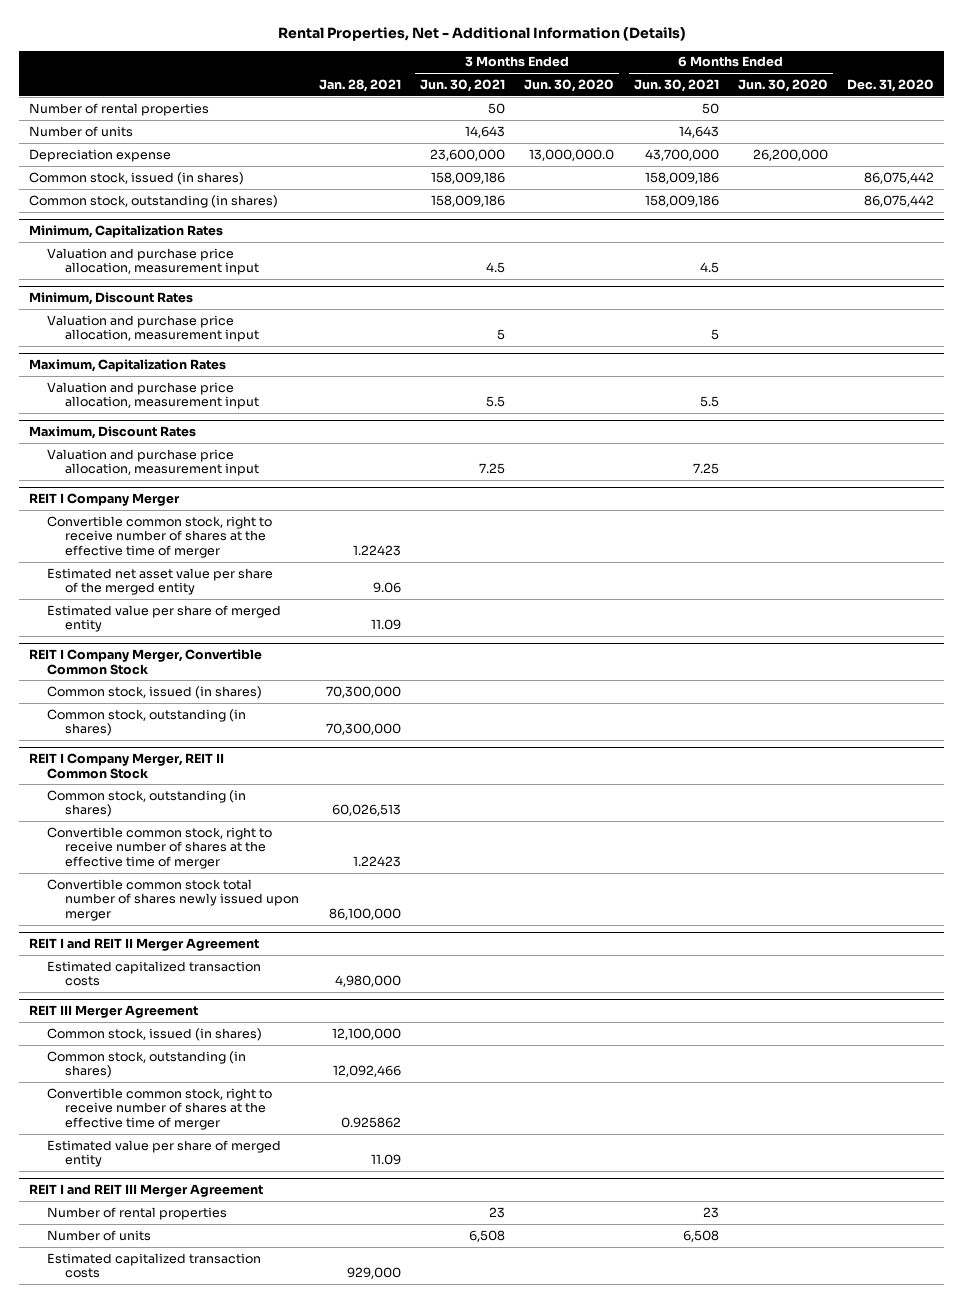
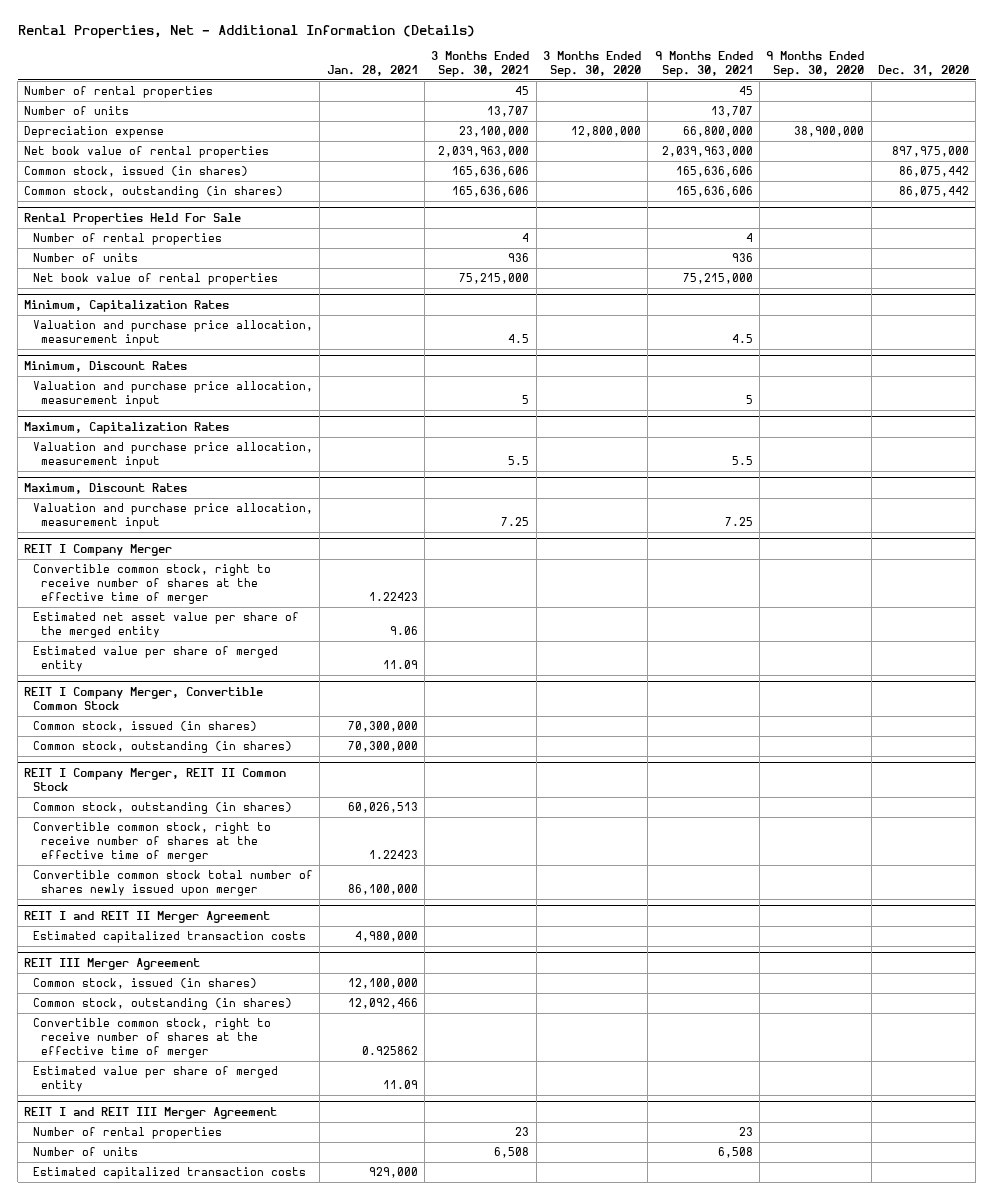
- | Jan. 28, 2021 | 3 Months Ended Jun. 30, 2021 | 3 Months Ended Jun. 30, 2020 | 6 Months Ended Jun. 30, 2021 | 6 Months Ended Jun. 30, 2020 | Dec. 31, 2020
+ | Jan. 28, 2021 | 3 Months Ended Sep. 30, 2021 | 3 Months Ended Sep. 30, 2020 | 9 Months Ended Sep. 30, 2021 | 9 Months Ended Sep. 30, 2020 | Dec. 31, 2020
+ Net book value of rental properties | | 2,039,963,000 | | 2,039,963,000 | | 897,975,000
+ Rental Properties Held For Sale
+ Number of rental properties | | 4 | | 4 | |
+ Number of units | | 936 | | 936 | |
+ Net book value of rental properties | | 75,215,000 | | 75,215,000 | |

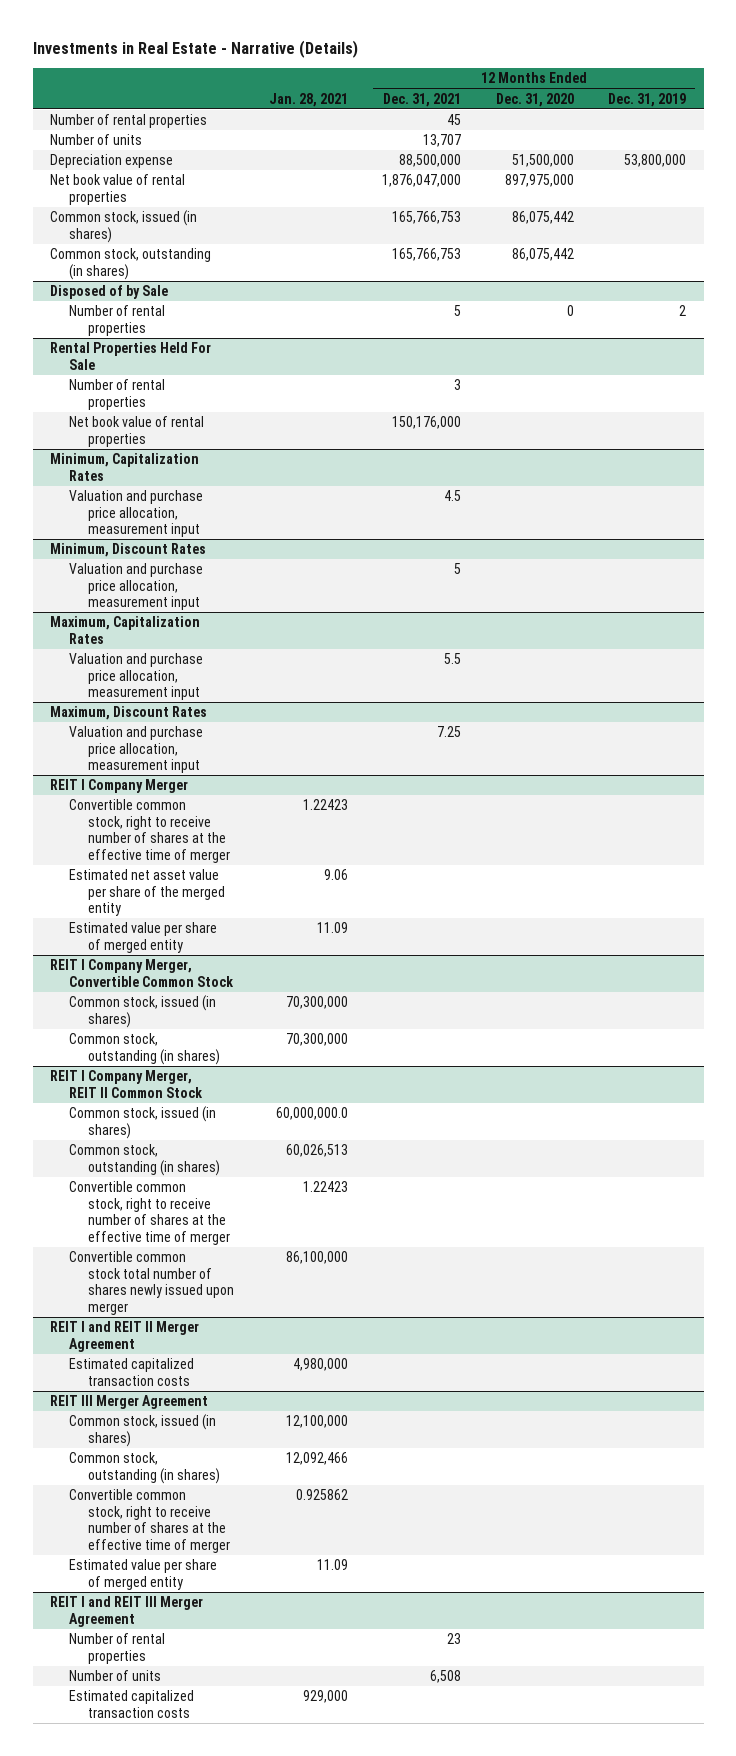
- Rental Properties, Net - Additional Information (Details)
+ Investments in Real Estate - Narrative (Details)
- | Jan. 28, 2021 | 3 Months Ended Sep. 30, 2021 | 3 Months Ended Sep. 30, 2020 | 9 Months Ended Sep. 30, 2021 | 9 Months Ended Sep. 30, 2020 | Dec. 31, 2020
+ | Jan. 28, 2021 | 12 Months Ended Dec. 31, 2021 | 12 Months Ended Dec. 31, 2020 | 12 Months Ended Dec. 31, 2019
+ Disposed of by Sale
+ Number of rental properties | | 5 | 0 | 2
@ Rental Properties Held For Sale
- Number of units | | 936 | | 936 | |
@ REIT I Company Merger, REIT II Common Stock
+ Common stock, issued (in shares) | 60,000,000.0 | | |

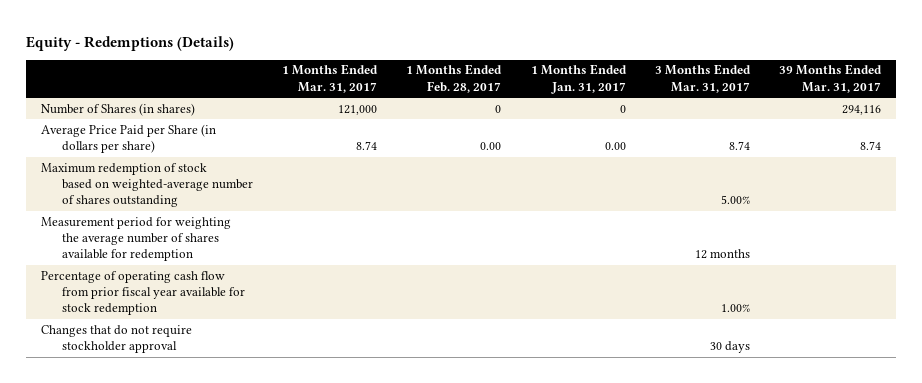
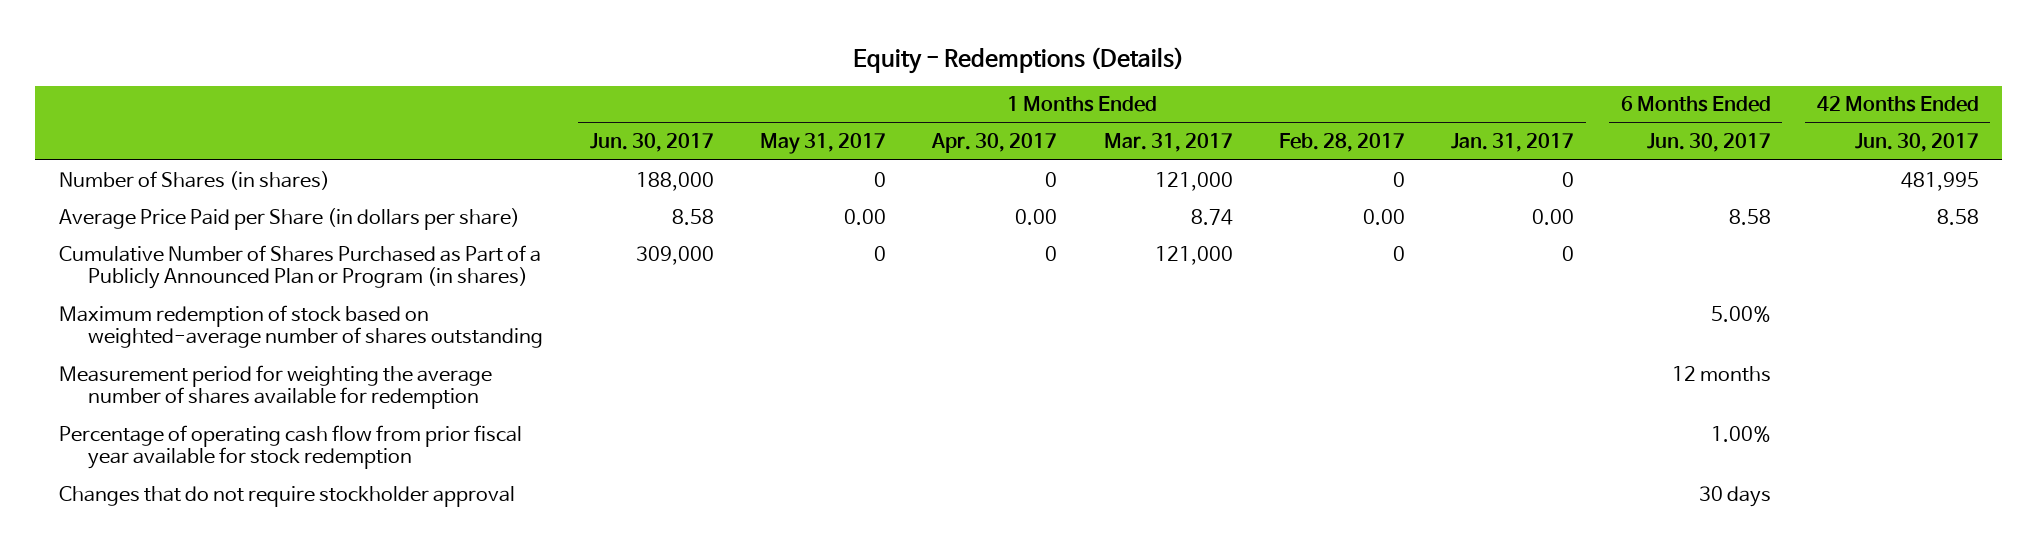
- | 1 Months Ended Mar. 31, 2017 | 1 Months Ended Feb. 28, 2017 | 1 Months Ended Jan. 31, 2017 | 3 Months Ended Mar. 31, 2017 | 39 Months Ended Mar. 31, 2017
+ | 1 Months Ended Jun. 30, 2017 | 1 Months Ended May 31, 2017 | 1 Months Ended Apr. 30, 2017 | 1 Months Ended Mar. 31, 2017 | 1 Months Ended Feb. 28, 2017 | 1 Months Ended Jan. 31, 2017 | 6 Months Ended Jun. 30, 2017 | 42 Months Ended Jun. 30, 2017
+ Cumulative Number of Shares Purchased as Part of a Publicly Announced Plan or Program (in shares) | 309,000 | 0 | 0 | 121,000 | 0 | 0 | |

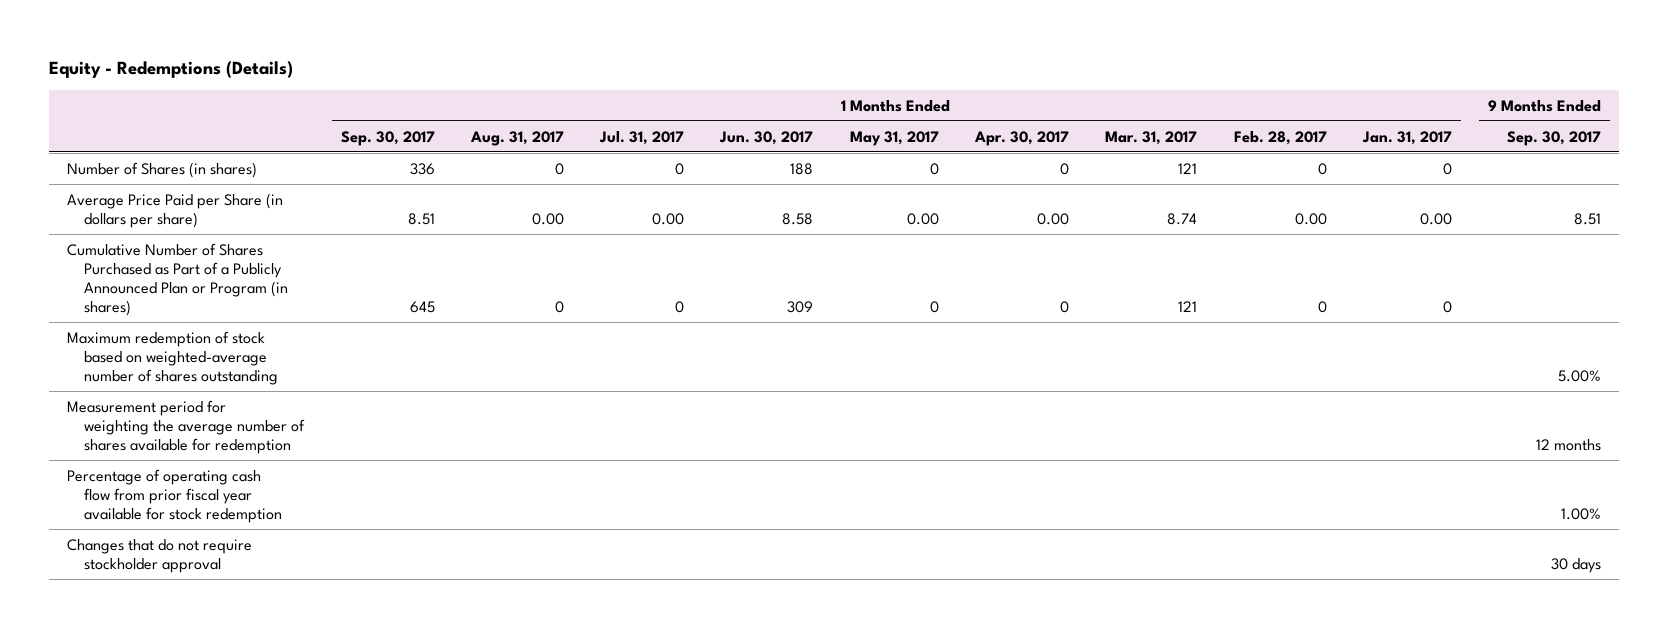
- | 1 Months Ended Jun. 30, 2017 | 1 Months Ended May 31, 2017 | 1 Months Ended Apr. 30, 2017 | 1 Months Ended Mar. 31, 2017 | 1 Months Ended Feb. 28, 2017 | 1 Months Ended Jan. 31, 2017 | 6 Months Ended Jun. 30, 2017 | 42 Months Ended Jun. 30, 2017
+ | 1 Months Ended Sep. 30, 2017 | 1 Months Ended Aug. 31, 2017 | 1 Months Ended Jul. 31, 2017 | 1 Months Ended Jun. 30, 2017 | 1 Months Ended May 31, 2017 | 1 Months Ended Apr. 30, 2017 | 1 Months Ended Mar. 31, 2017 | 1 Months Ended Feb. 28, 2017 | 1 Months Ended Jan. 31, 2017 | 9 Months Ended Sep. 30, 2017
- Number of Shares (in shares) | 188,000 | 0 | 0 | 121,000 | 0 | 0 | | 481,995
+ Number of Shares (in shares) | 336 | 0 | 0 | 188 | 0 | 0 | 121 | 0 | 0 |
- Cumulative Number of Shares Purchased as Part of a Publicly Announced Plan or Program (in shares) | 309,000 | 0 | 0 | 121,000 | 0 | 0 | |
+ Cumulative Number of Shares Purchased as Part of a Publicly Announced Plan or Program (in shares) | 645 | 0 | 0 | 309 | 0 | 0 | 121 | 0 | 0 |

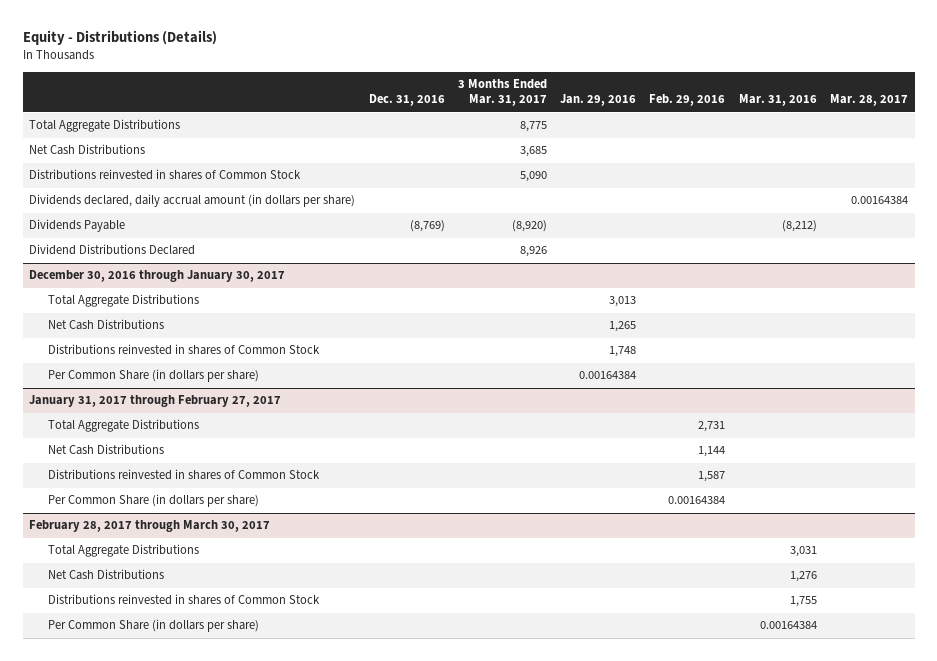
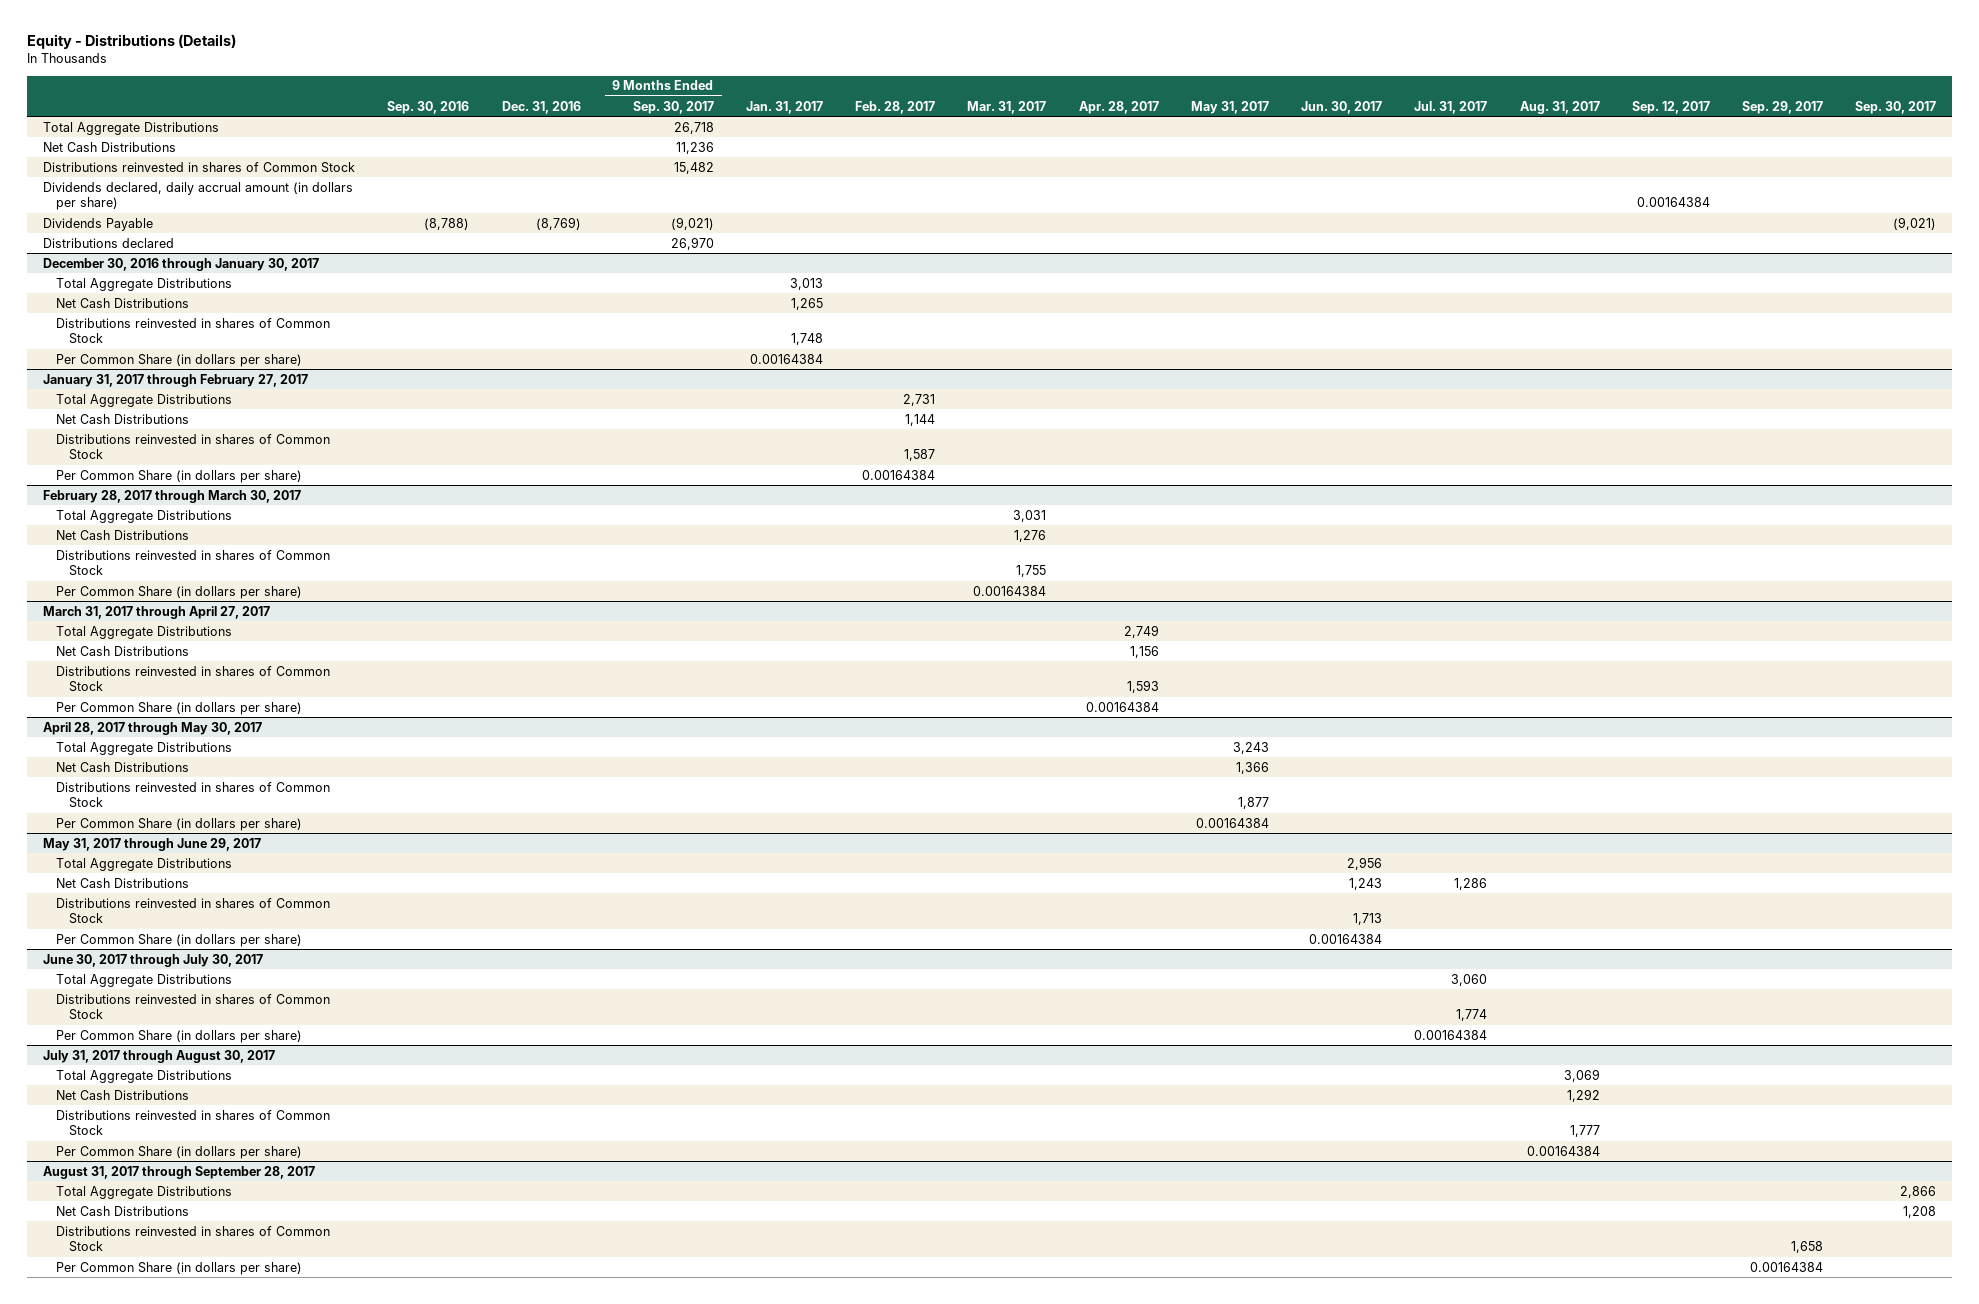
- | Dec. 31, 2016 | 3 Months Ended Mar. 31, 2017 | Jan. 29, 2016 | Feb. 29, 2016 | Mar. 31, 2016 | Mar. 28, 2017
+ | Sep. 30, 2016 | Dec. 31, 2016 | 9 Months Ended Sep. 30, 2017 | Jan. 31, 2017 | Feb. 28, 2017 | Mar. 31, 2017 | Apr. 28, 2017 | May 31, 2017 | Jun. 30, 2017 | Jul. 31, 2017 | Aug. 31, 2017 | Sep. 12, 2017 | Sep. 29, 2017 | Sep. 30, 2017
- Dividend Distributions Declared | | 8,926 | | | |
+ Distributions declared | | | 26,970 | | | | | | | | | | |
+ March 31, 2017 through April 27, 2017
+ Total Aggregate Distributions | | | | | | | 2,749 | | | | | | |
+ Net Cash Distributions | | | | | | | 1,156 | | | | | | |
+ Distributions reinvested in shares of Common Stock | | | | | | | 1,593 | | | | | | |
+ Per Common Share (in dollars per share) | | | | | | | 0.00164384 | | | | | | |
+ April 28, 2017 through May 30, 2017
+ Total Aggregate Distributions | | | | | | | | 3,243 | | | | | |
+ Net Cash Distributions | | | | | | | | 1,366 | | | | | |
+ Distributions reinvested in shares of Common Stock | | | | | | | | 1,877 | | | | | |
+ Per Common Share (in dollars per share) | | | | | | | | 0.00164384 | | | | | |
+ May 31, 2017 through June 29, 2017
+ Total Aggregate Distributions | | | | | | | | | 2,956 | | | | |
+ Net Cash Distributions | | | | | | | | | 1,243 | 1,286 | | | |
+ Distributions reinvested in shares of Common Stock | | | | | | | | | 1,713 | | | | |
+ Per Common Share (in dollars per share) | | | | | | | | | 0.00164384 | | | | |
+ June 30, 2017 through July 30, 2017
+ Total Aggregate Distributions | | | | | | | | | | 3,060 | | | |
+ Distributions reinvested in shares of Common Stock | | | | | | | | | | 1,774 | | | |
+ Per Common Share (in dollars per share) | | | | | | | | | | 0.00164384 | | | |
+ July 31, 2017 through August 30, 2017
+ Total Aggregate Distributions | | | | | | | | | | | 3,069 | | |
+ Net Cash Distributions | | | | | | | | | | | 1,292 | | |
+ Distributions reinvested in shares of Common Stock | | | | | | | | | | | 1,777 | | |
+ Per Common Share (in dollars per share) | | | | | | | | | | | 0.00164384 | | |
+ August 31, 2017 through September 28, 2017
+ Total Aggregate Distributions | | | | | | | | | | | | | | 2,866
+ Net Cash Distributions | | | | | | | | | | | | | | 1,208
+ Distributions reinvested in shares of Common Stock | | | | | | | | | | | | | 1,658 |
+ Per Common Share (in dollars per share) | | | | | | | | | | | | | 0.00164384 |

